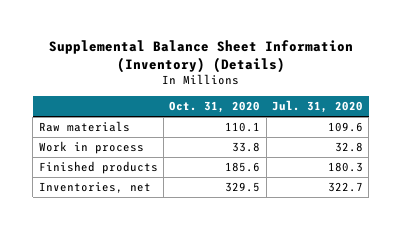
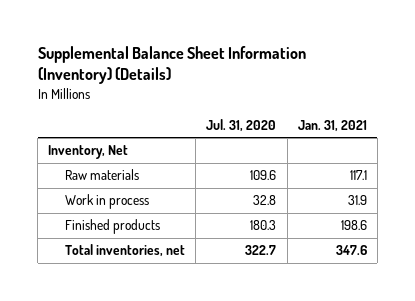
- | Oct. 31, 2020 | Jul. 31, 2020
+ | Jul. 31, 2020 | Jan. 31, 2021
+ Inventory, Net
- Inventories, net | 329.5 | 322.7
+ Total inventories, net | 322.7 | 347.6

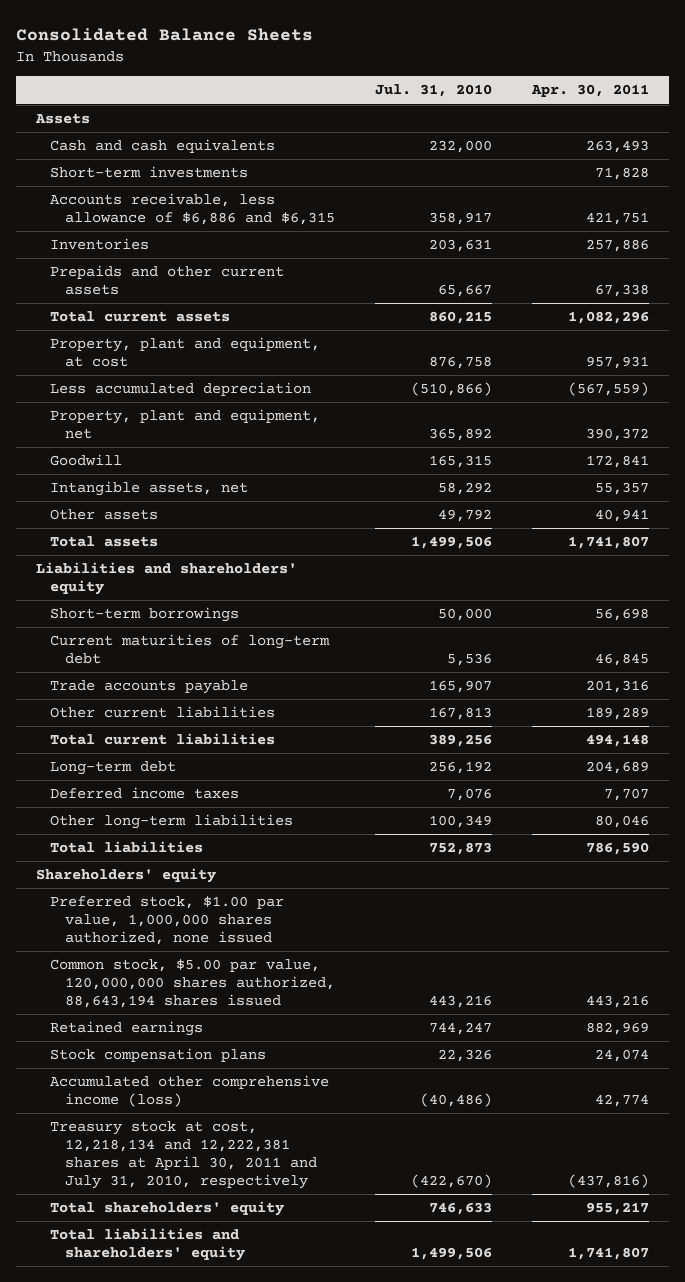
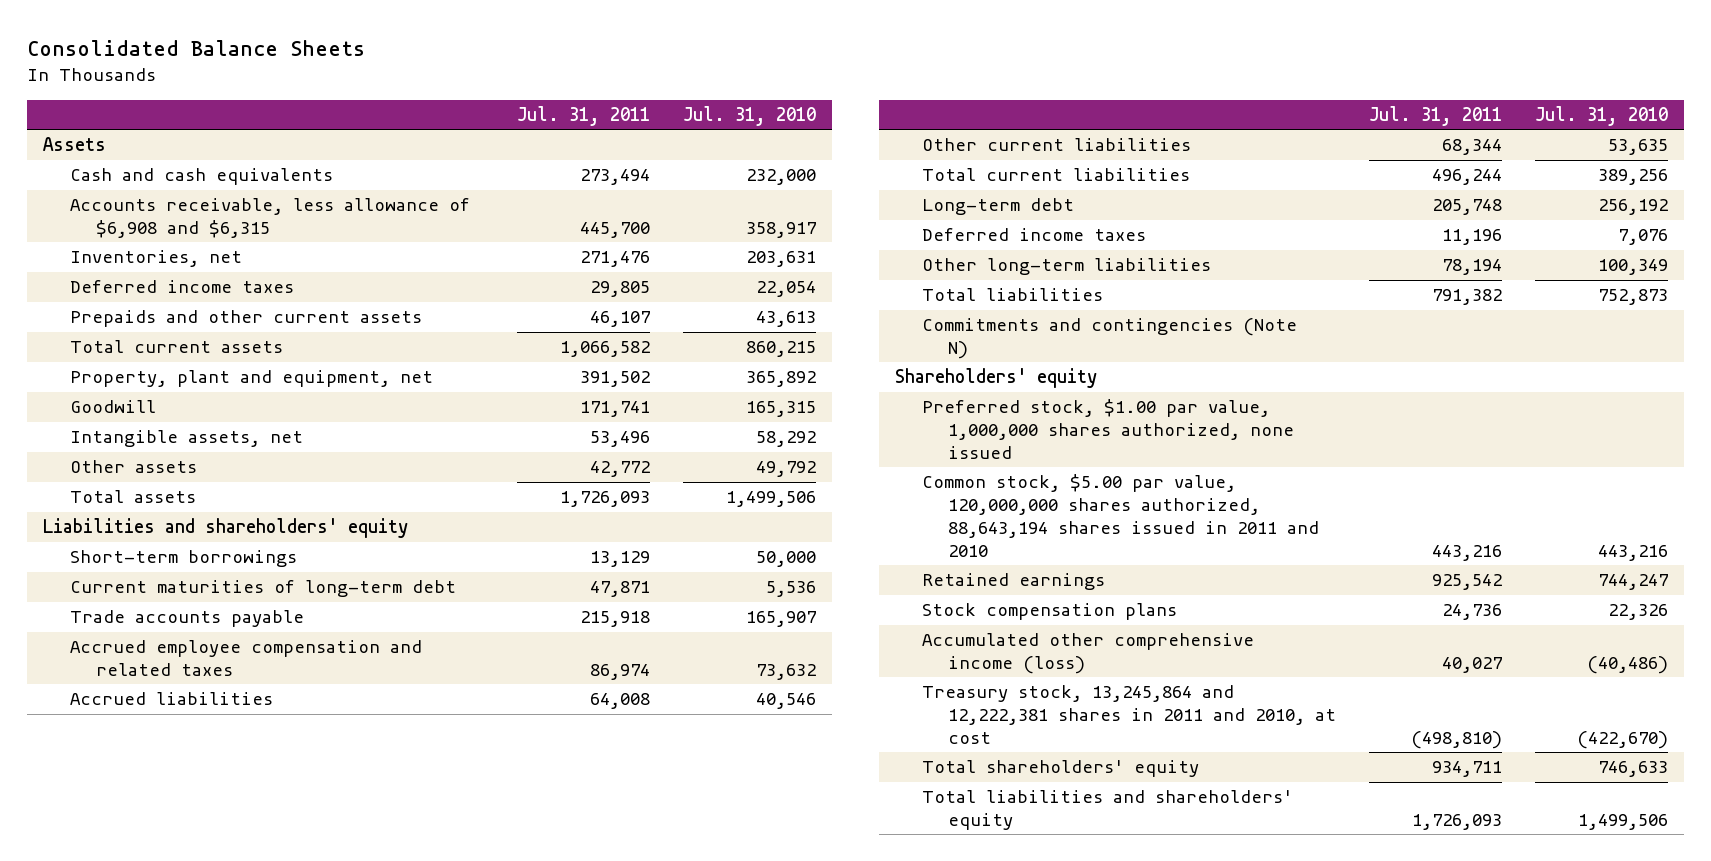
- | Jul. 31, 2010 | Apr. 30, 2011
+ | Jul. 31, 2011 | Jul. 31, 2010
- Short-term investments | | 71,828
- Accounts receivable, less allowance of $6,886 and $6,315 | 358,917 | 421,751
- Inventories | 203,631 | 257,886
- Prepaids and other current assets | 65,667 | 67,338
+ Accounts receivable, less allowance of $6,908 and $6,315 | 445,700 | 358,917
+ Inventories, net | 271,476 | 203,631
+ Deferred income taxes | 29,805 | 22,054
+ Prepaids and other current assets | 46,107 | 43,613
- Property, plant and equipment, at cost | 876,758 | 957,931
- Less accumulated depreciation | (510,866) | (567,559)
- Other current liabilities | 167,813 | 189,289
+ Accrued employee compensation and related taxes | 86,974 | 73,632
+ Accrued liabilities | 64,008 | 40,546
+ Other current liabilities | 68,344 | 53,635
+ Commitments and contingencies (Note N)
- Common stock, $5.00 par value, 120,000,000 shares authorized, 88,643,194 shares issued | 443,216 | 443,216
+ Common stock, $5.00 par value, 120,000,000 shares authorized, 88,643,194 shares issued in 2011 and 2010 | 443,216 | 443,216
- Treasury stock at cost, 12,218,134 and 12,222,381 shares at April 30, 2011 and July 31, 2010, respectively | (422,670) | (437,816)
+ Treasury stock, 13,245,864 and 12,222,381 shares in 2011 and 2010, at cost | (498,810) | (422,670)

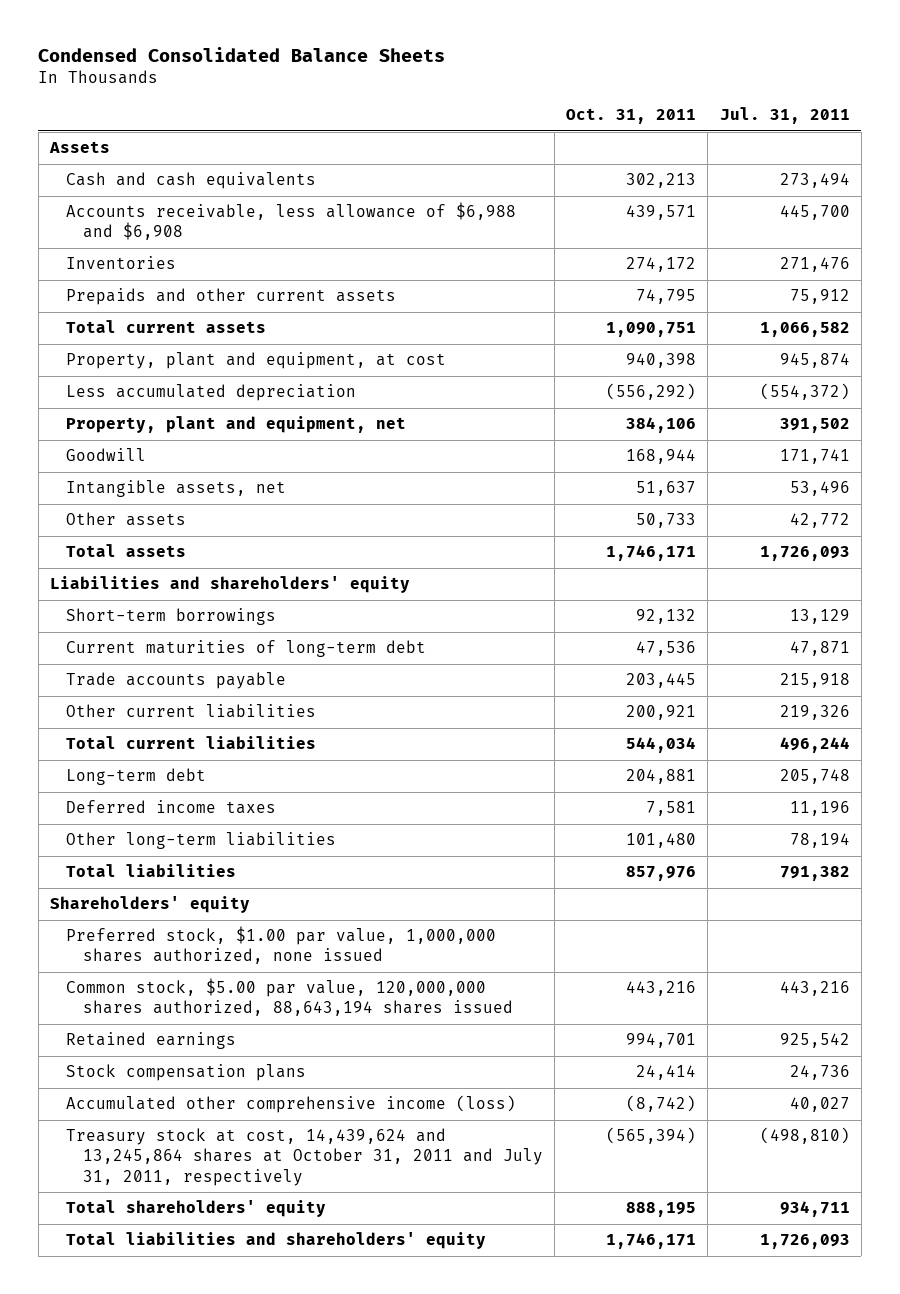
- Consolidated Balance Sheets
+ Condensed Consolidated Balance Sheets
- | Jul. 31, 2011 | Jul. 31, 2010
+ | Oct. 31, 2011 | Jul. 31, 2011
- Accounts receivable, less allowance of $6,908 and $6,315 | 445,700 | 358,917
- Inventories, net | 271,476 | 203,631
- Deferred income taxes | 29,805 | 22,054
- Prepaids and other current assets | 46,107 | 43,613
+ Accounts receivable, less allowance of $6,988 and $6,908 | 439,571 | 445,700
+ Inventories | 274,172 | 271,476
+ Prepaids and other current assets | 74,795 | 75,912
+ Property, plant and equipment, at cost | 940,398 | 945,874
+ Less accumulated depreciation | (556,292) | (554,372)
- Accrued employee compensation and related taxes | 86,974 | 73,632
- Accrued liabilities | 64,008 | 40,546
- Other current liabilities | 68,344 | 53,635
+ Other current liabilities | 200,921 | 219,326
- Commitments and contingencies (Note N)
- Common stock, $5.00 par value, 120,000,000 shares authorized, 88,643,194 shares issued in 2011 and 2010 | 443,216 | 443,216
+ Common stock, $5.00 par value, 120,000,000 shares authorized, 88,643,194 shares issued | 443,216 | 443,216
- Treasury stock, 13,245,864 and 12,222,381 shares in 2011 and 2010, at cost | (498,810) | (422,670)
+ Treasury stock at cost, 14,439,624 and 13,245,864 shares at October 31, 2011 and July 31, 2011, respectively | (565,394) | (498,810)

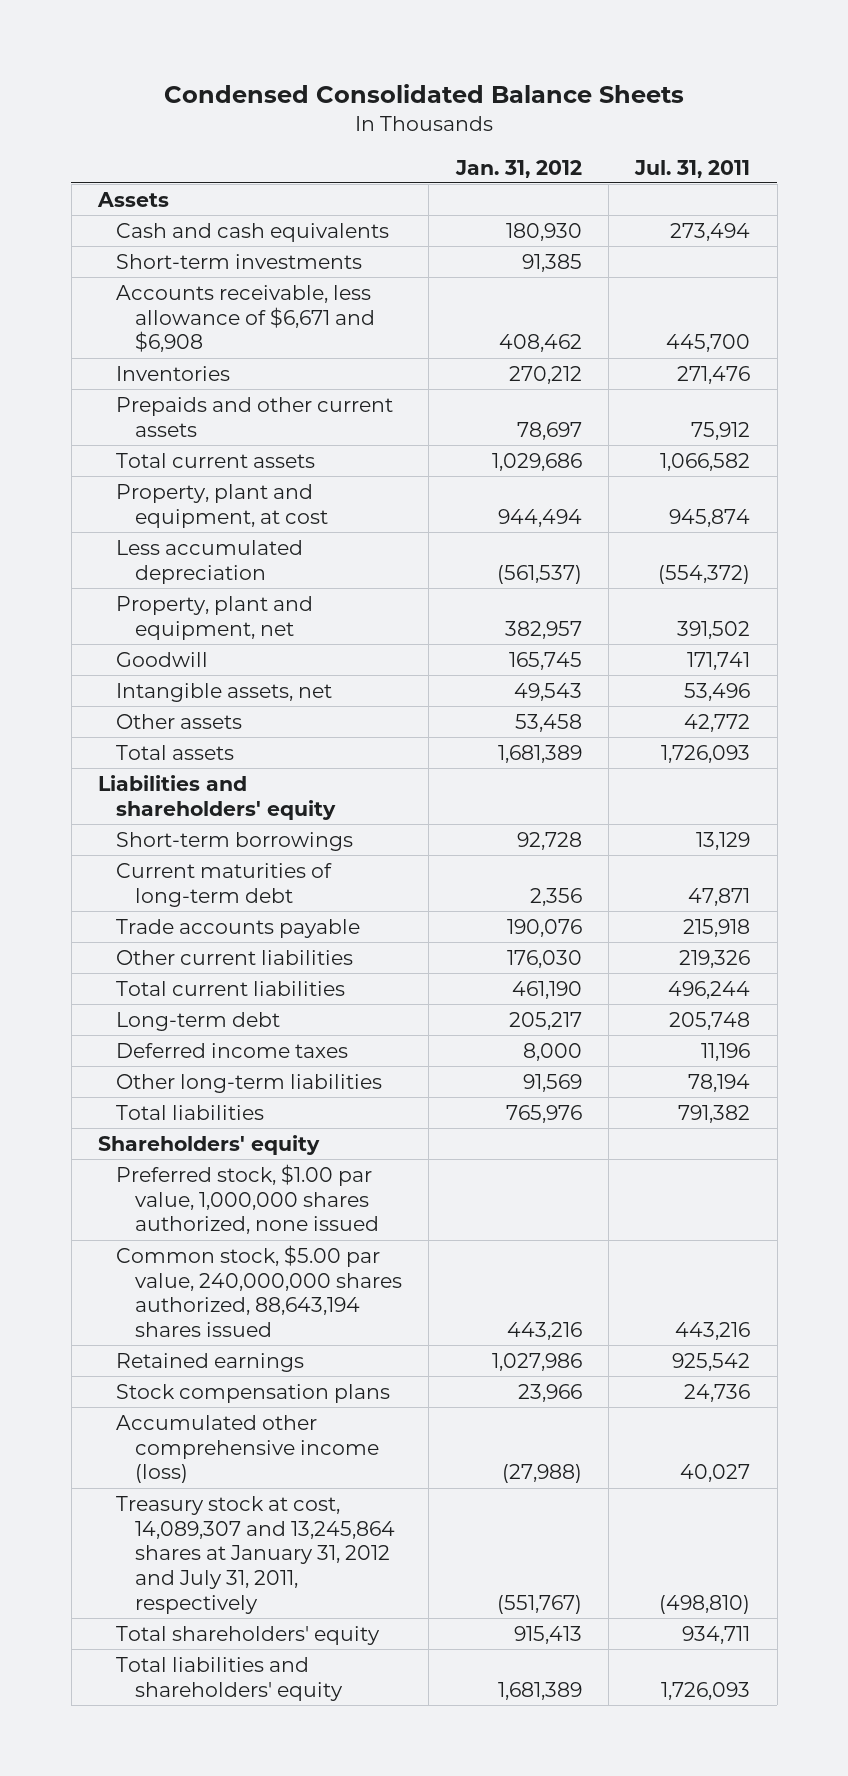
- | Oct. 31, 2011 | Jul. 31, 2011
+ | Jan. 31, 2012 | Jul. 31, 2011
- Accounts receivable, less allowance of $6,988 and $6,908 | 439,571 | 445,700
+ Short-term investments | 91,385 |
+ Accounts receivable, less allowance of $6,671 and $6,908 | 408,462 | 445,700
- Common stock, $5.00 par value, 120,000,000 shares authorized, 88,643,194 shares issued | 443,216 | 443,216
+ Common stock, $5.00 par value, 240,000,000 shares authorized, 88,643,194 shares issued | 443,216 | 443,216
- Treasury stock at cost, 14,439,624 and 13,245,864 shares at October 31, 2011 and July 31, 2011, respectively | (565,394) | (498,810)
+ Treasury stock at cost, 14,089,307 and 13,245,864 shares at January 31, 2012 and July 31, 2011, respectively | (551,767) | (498,810)

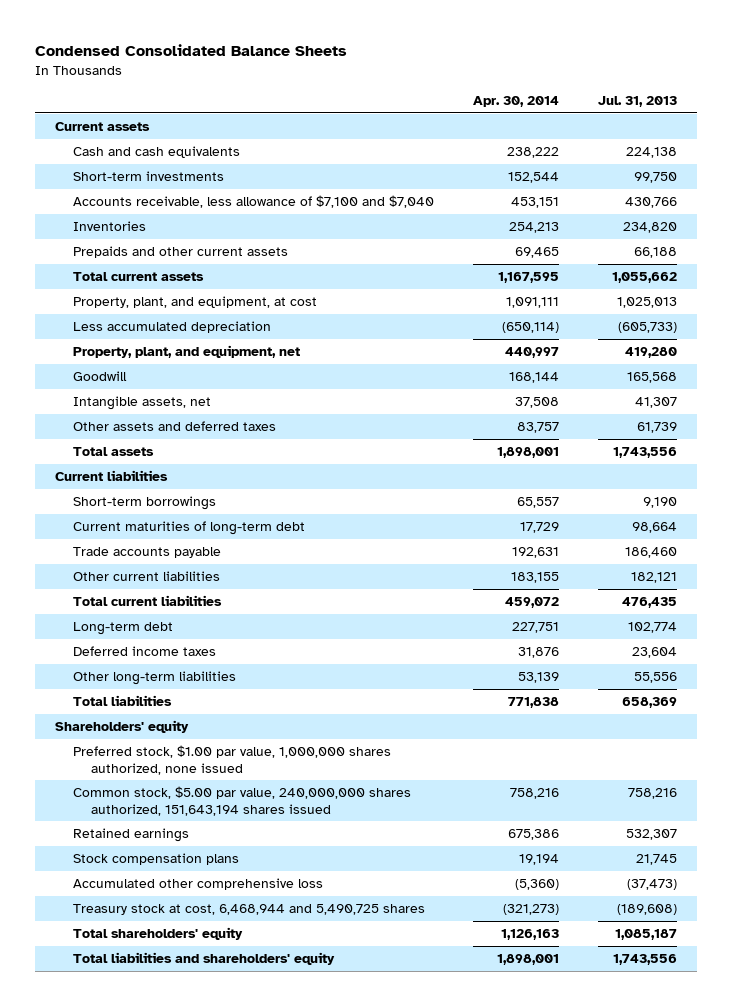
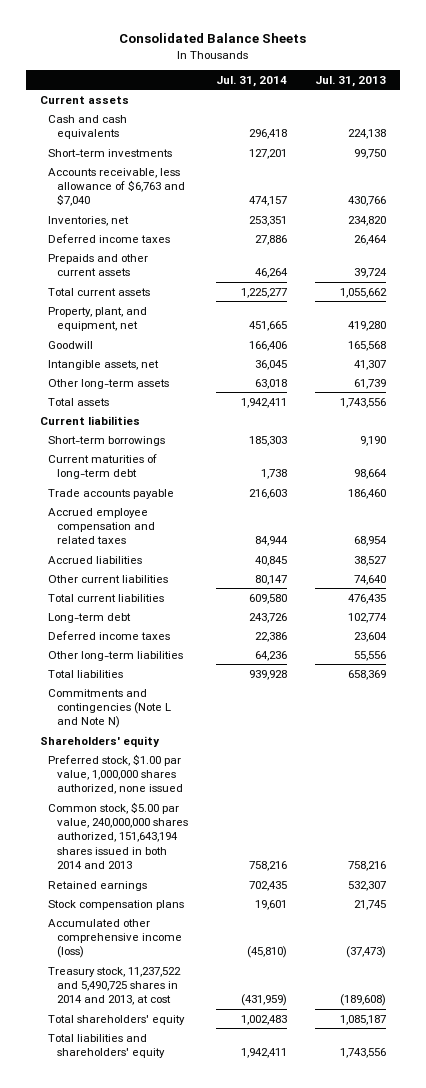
- Condensed Consolidated Balance Sheets
+ Consolidated Balance Sheets
- | Apr. 30, 2014 | Jul. 31, 2013
+ | Jul. 31, 2014 | Jul. 31, 2013
- Accounts receivable, less allowance of $7,100 and $7,040 | 453,151 | 430,766
- Inventories | 254,213 | 234,820
- Prepaids and other current assets | 69,465 | 66,188
+ Accounts receivable, less allowance of $6,763 and $7,040 | 474,157 | 430,766
+ Inventories, net | 253,351 | 234,820
+ Deferred income taxes | 27,886 | 26,464
+ Prepaids and other current assets | 46,264 | 39,724
- Property, plant, and equipment, at cost | 1,091,111 | 1,025,013
- Less accumulated depreciation | (650,114) | (605,733)
- Other assets and deferred taxes | 83,757 | 61,739
+ Other long-term assets | 63,018 | 61,739
- Other current liabilities | 183,155 | 182,121
+ Accrued employee compensation and related taxes | 84,944 | 68,954
+ Accrued liabilities | 40,845 | 38,527
+ Other current liabilities | 80,147 | 74,640
+ Commitments and contingencies (Note L and Note N)
- Common stock, $5.00 par value, 240,000,000 shares authorized, 151,643,194 shares issued | 758,216 | 758,216
+ Common stock, $5.00 par value, 240,000,000 shares authorized, 151,643,194 shares issued in both 2014 and 2013 | 758,216 | 758,216
- Accumulated other comprehensive loss | (5,360) | (37,473)
- Treasury stock at cost, 6,468,944 and 5,490,725 shares | (321,273) | (189,608)
+ Accumulated other comprehensive income (loss) | (45,810) | (37,473)
+ Treasury stock, 11,237,522 and 5,490,725 shares in 2014 and 2013, at cost | (431,959) | (189,608)

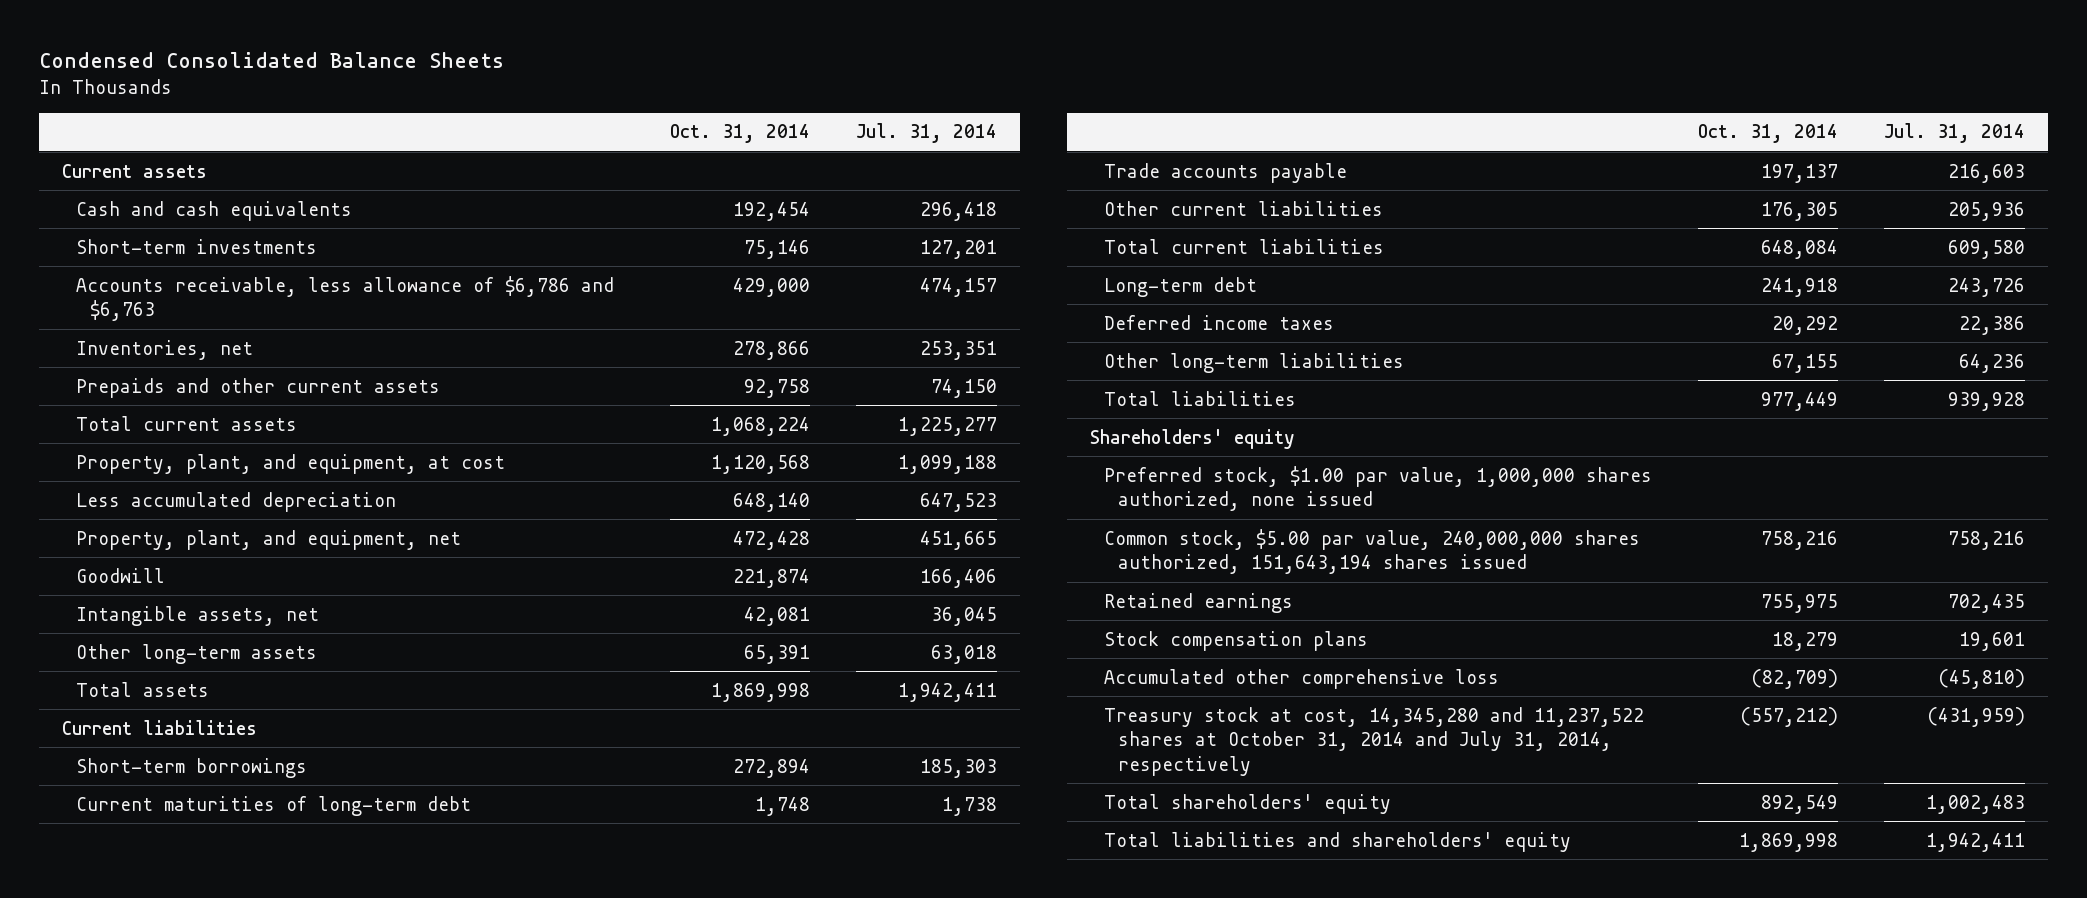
- Consolidated Balance Sheets
+ Condensed Consolidated Balance Sheets
- | Jul. 31, 2014 | Jul. 31, 2013
+ | Oct. 31, 2014 | Jul. 31, 2014
- Accounts receivable, less allowance of $6,763 and $7,040 | 474,157 | 430,766
+ Accounts receivable, less allowance of $6,786 and $6,763 | 429,000 | 474,157
- Deferred income taxes | 27,886 | 26,464
- Prepaids and other current assets | 46,264 | 39,724
+ Prepaids and other current assets | 92,758 | 74,150
+ Property, plant, and equipment, at cost | 1,120,568 | 1,099,188
+ Less accumulated depreciation | 648,140 | 647,523
- Accrued employee compensation and related taxes | 84,944 | 68,954
- Accrued liabilities | 40,845 | 38,527
- Other current liabilities | 80,147 | 74,640
+ Other current liabilities | 176,305 | 205,936
- Commitments and contingencies (Note L and Note N)
- Common stock, $5.00 par value, 240,000,000 shares authorized, 151,643,194 shares issued in both 2014 and 2013 | 758,216 | 758,216
+ Common stock, $5.00 par value, 240,000,000 shares authorized, 151,643,194 shares issued | 758,216 | 758,216
- Accumulated other comprehensive income (loss) | (45,810) | (37,473)
- Treasury stock, 11,237,522 and 5,490,725 shares in 2014 and 2013, at cost | (431,959) | (189,608)
+ Accumulated other comprehensive loss | (82,709) | (45,810)
+ Treasury stock at cost, 14,345,280 and 11,237,522 shares at October 31, 2014 and July 31, 2014, respectively | (557,212) | (431,959)

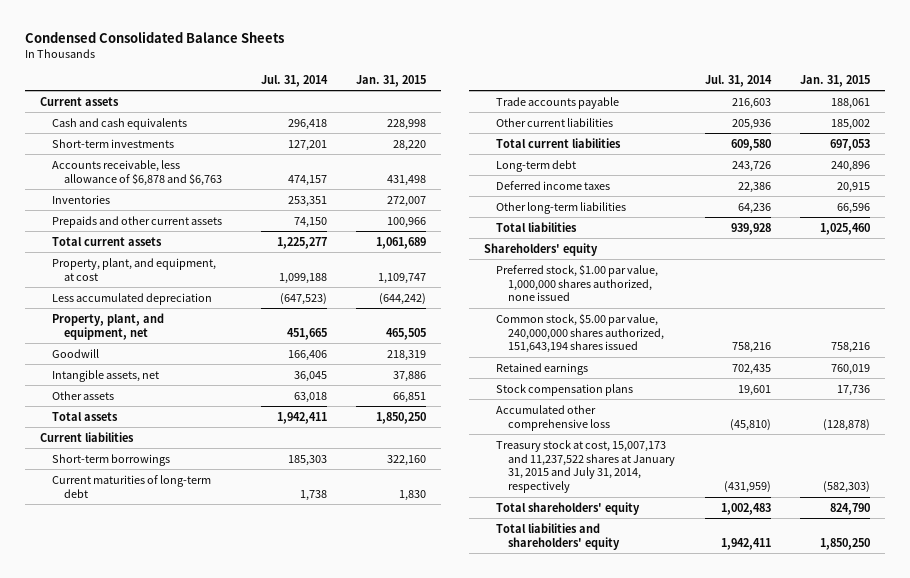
- | Oct. 31, 2014 | Jul. 31, 2014
+ | Jul. 31, 2014 | Jan. 31, 2015
- Accounts receivable, less allowance of $6,786 and $6,763 | 429,000 | 474,157
- Inventories, net | 278,866 | 253,351
+ Accounts receivable, less allowance of $6,878 and $6,763 | 474,157 | 431,498
+ Inventories | 253,351 | 272,007
- Less accumulated depreciation | 648,140 | 647,523
+ Less accumulated depreciation | (647,523) | (644,242)
- Other long-term assets | 65,391 | 63,018
+ Other assets | 63,018 | 66,851
- Treasury stock at cost, 14,345,280 and 11,237,522 shares at October 31, 2014 and July 31, 2014, respectively | (557,212) | (431,959)
+ Treasury stock at cost, 15,007,173 and 11,237,522 shares at January 31, 2015 and July 31, 2014, respectively | (431,959) | (582,303)

